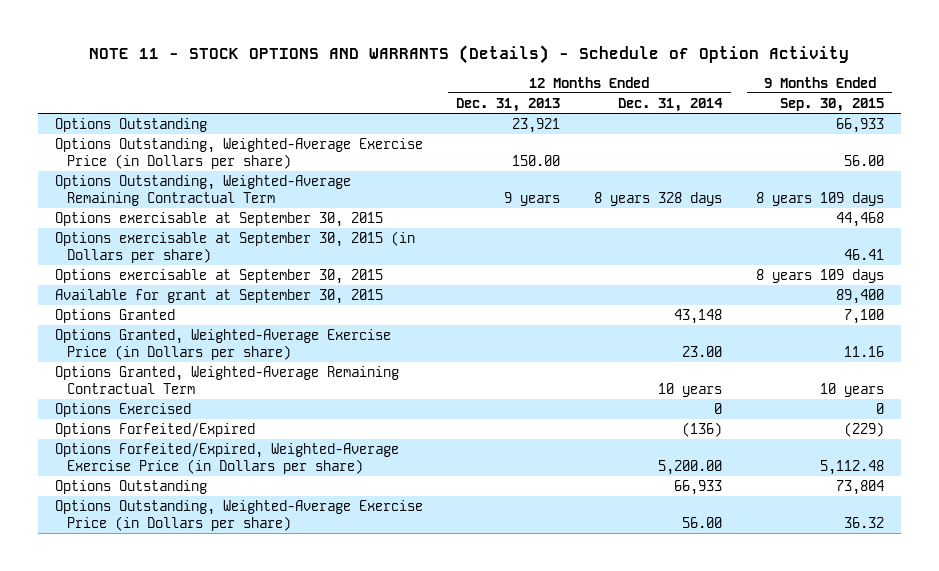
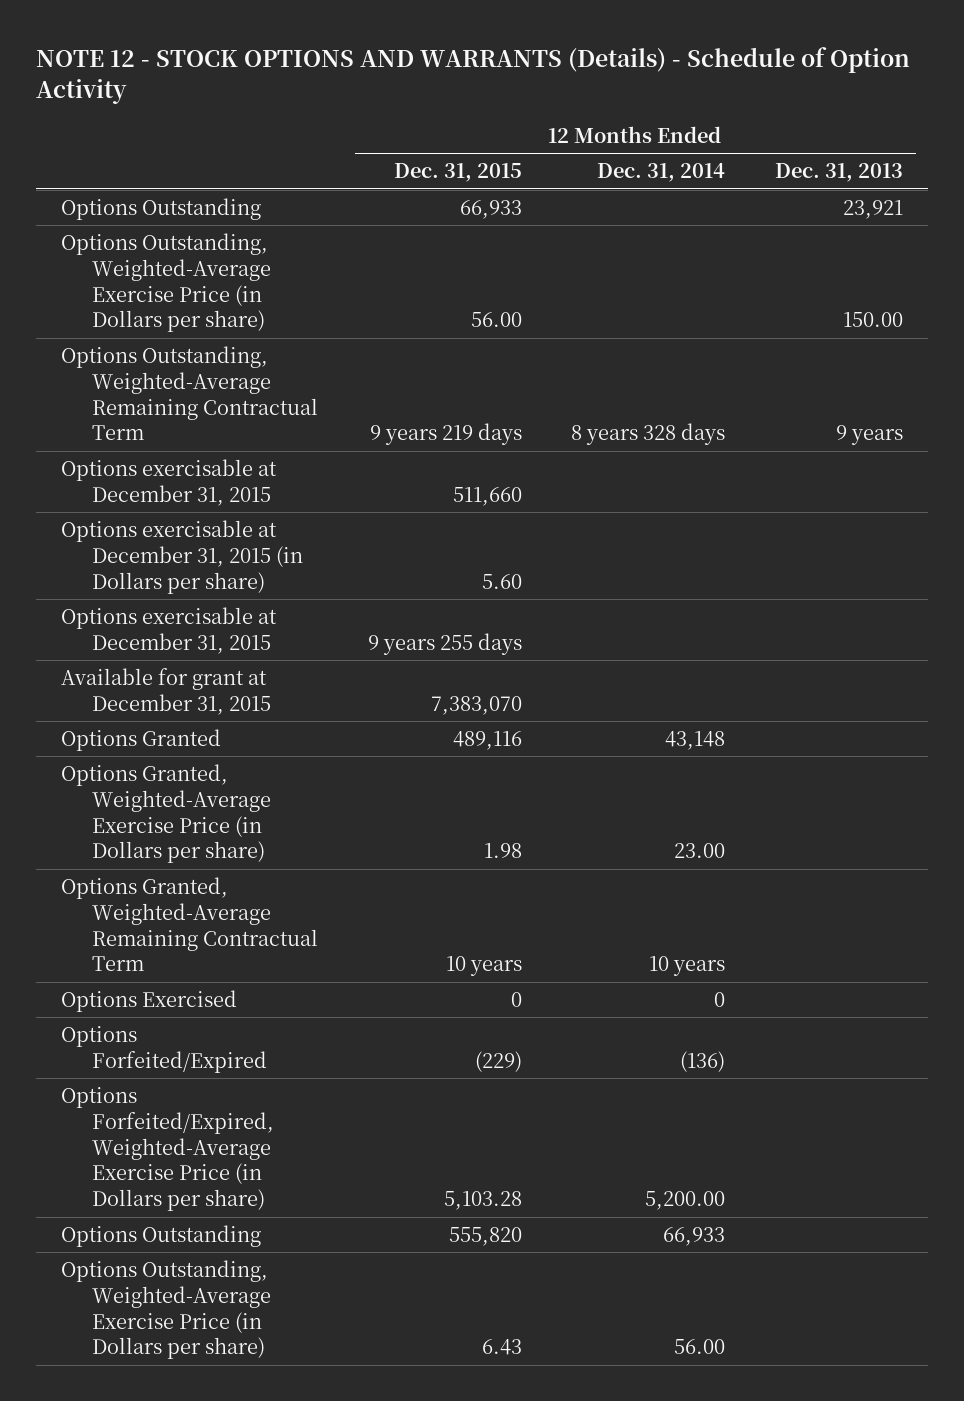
- NOTE 11 - STOCK OPTIONS AND WARRANTS (Details) - Schedule of Option Activity
+ NOTE 12 - STOCK OPTIONS AND WARRANTS (Details) - Schedule of Option Activity
- | 12 Months Ended Dec. 31, 2013 | 12 Months Ended Dec. 31, 2014 | 9 Months Ended Sep. 30, 2015
+ | 12 Months Ended Dec. 31, 2015 | 12 Months Ended Dec. 31, 2014 | 12 Months Ended Dec. 31, 2013
- Options exercisable at September 30, 2015 | | | 44,468
- Options exercisable at September 30, 2015 (in Dollars per share) | | | 46.41
- Options exercisable at September 30, 2015 | | | 8 years 109 days
- Available for grant at September 30, 2015 | | | 89,400
+ Options exercisable at December 31, 2015 | 511,660 | |
+ Options exercisable at December 31, 2015 (in Dollars per share) | 5.60 | |
+ Options exercisable at December 31, 2015 | 9 years 255 days | |
+ Available for grant at December 31, 2015 | 7,383,070 | |

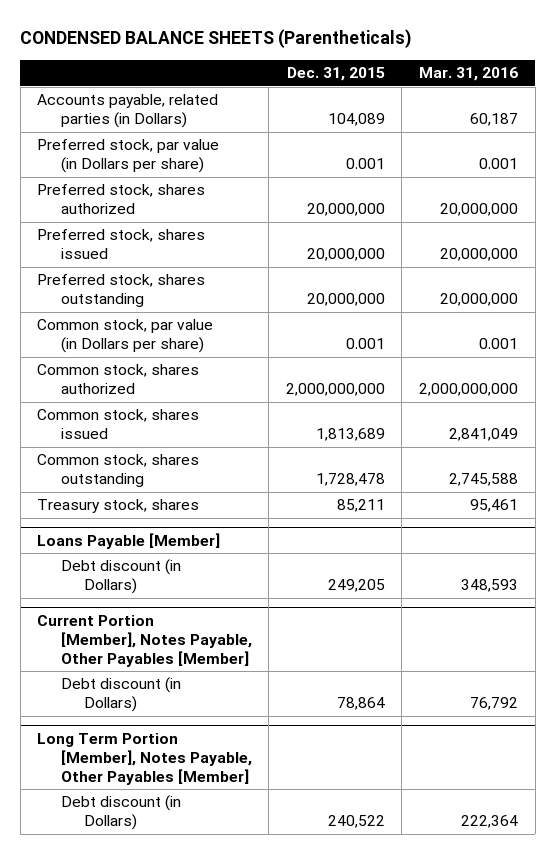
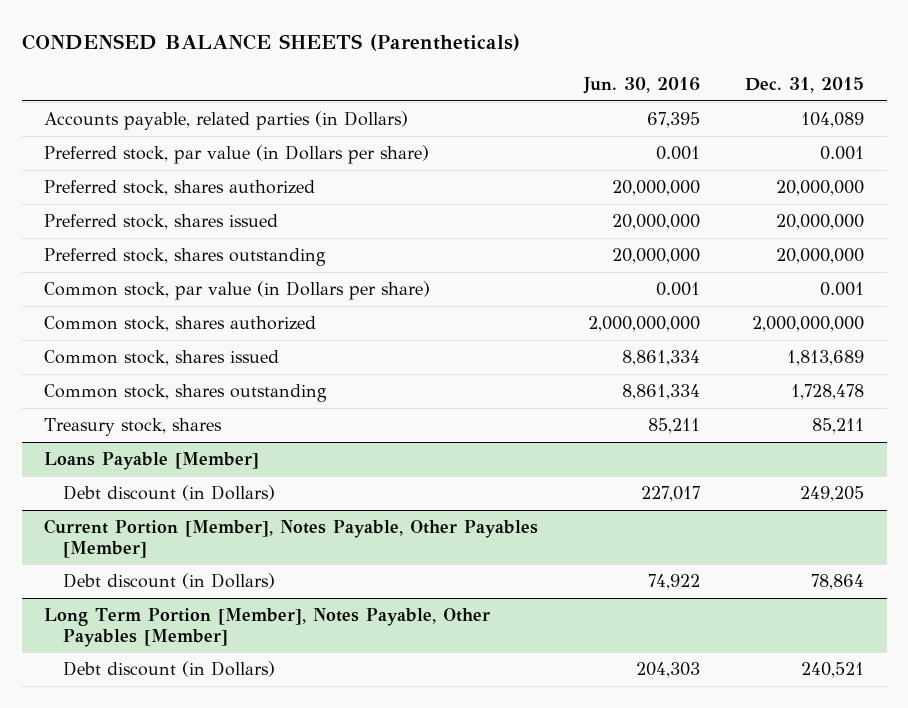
- | Dec. 31, 2015 | Mar. 31, 2016
+ | Jun. 30, 2016 | Dec. 31, 2015
@ Long Term Portion [Member], Notes Payable, Other Payables [Member]
- Debt discount (in Dollars) | 240,522 | 222,364
+ Debt discount (in Dollars) | 204,303 | 240,521

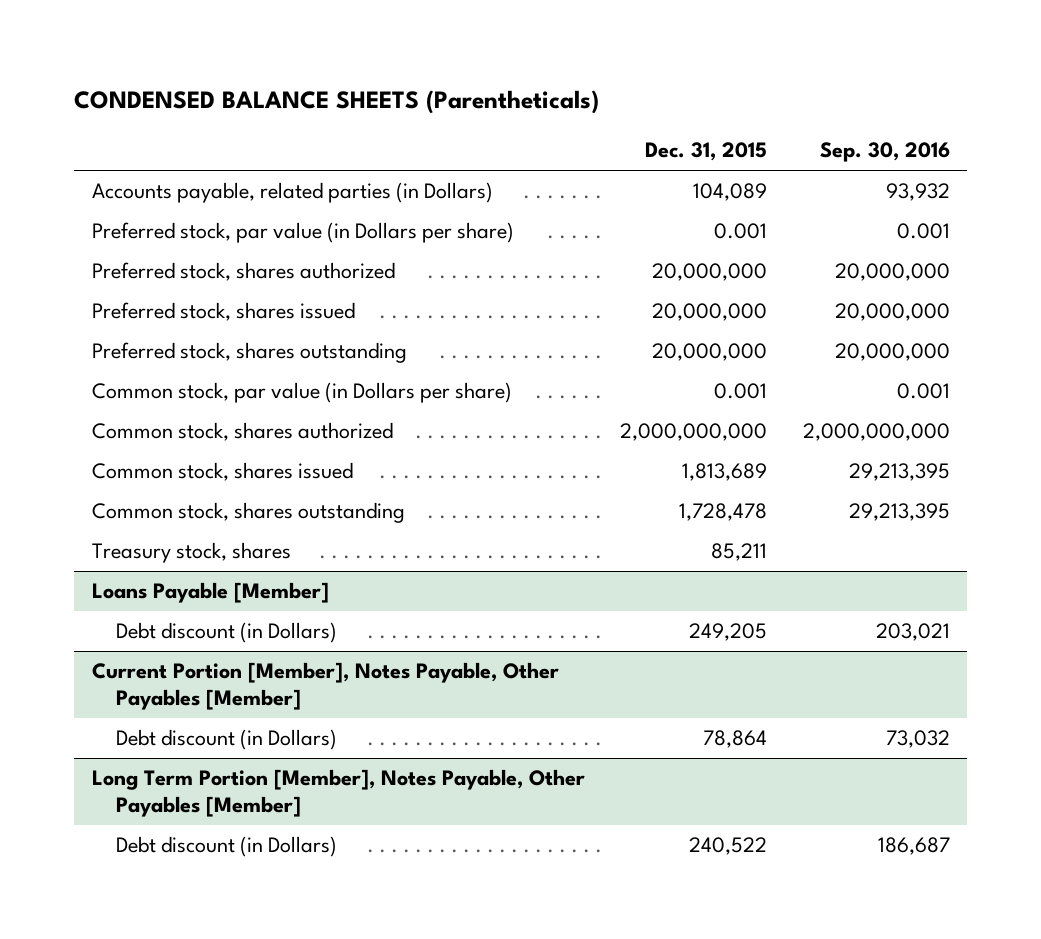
- | Jun. 30, 2016 | Dec. 31, 2015
+ | Dec. 31, 2015 | Sep. 30, 2016
@ Long Term Portion [Member], Notes Payable, Other Payables [Member]
- Debt discount (in Dollars) | 204,303 | 240,521
+ Debt discount (in Dollars) | 240,522 | 186,687

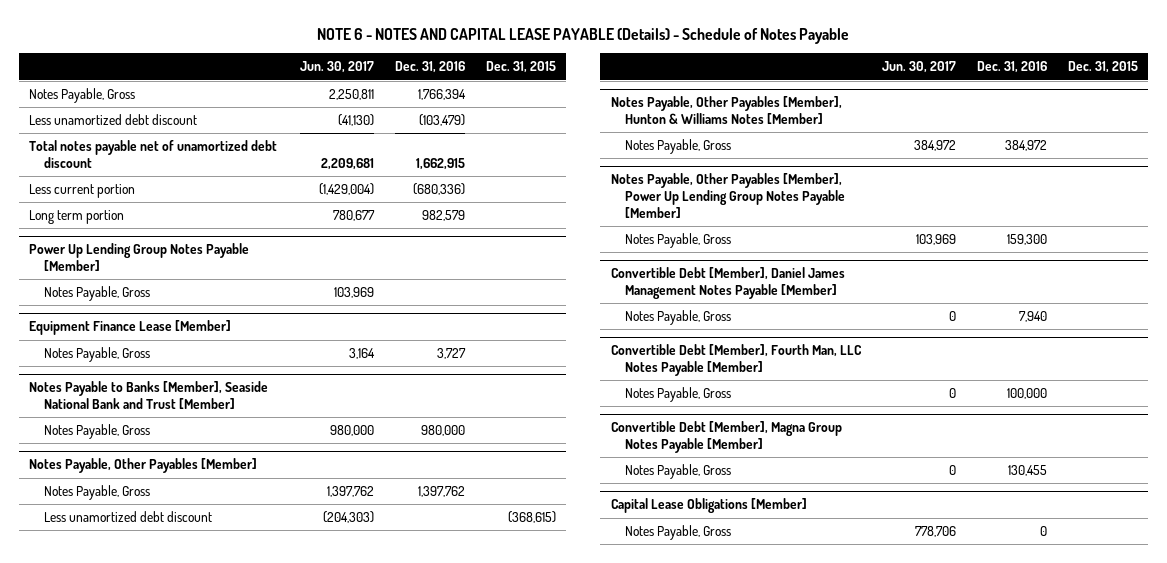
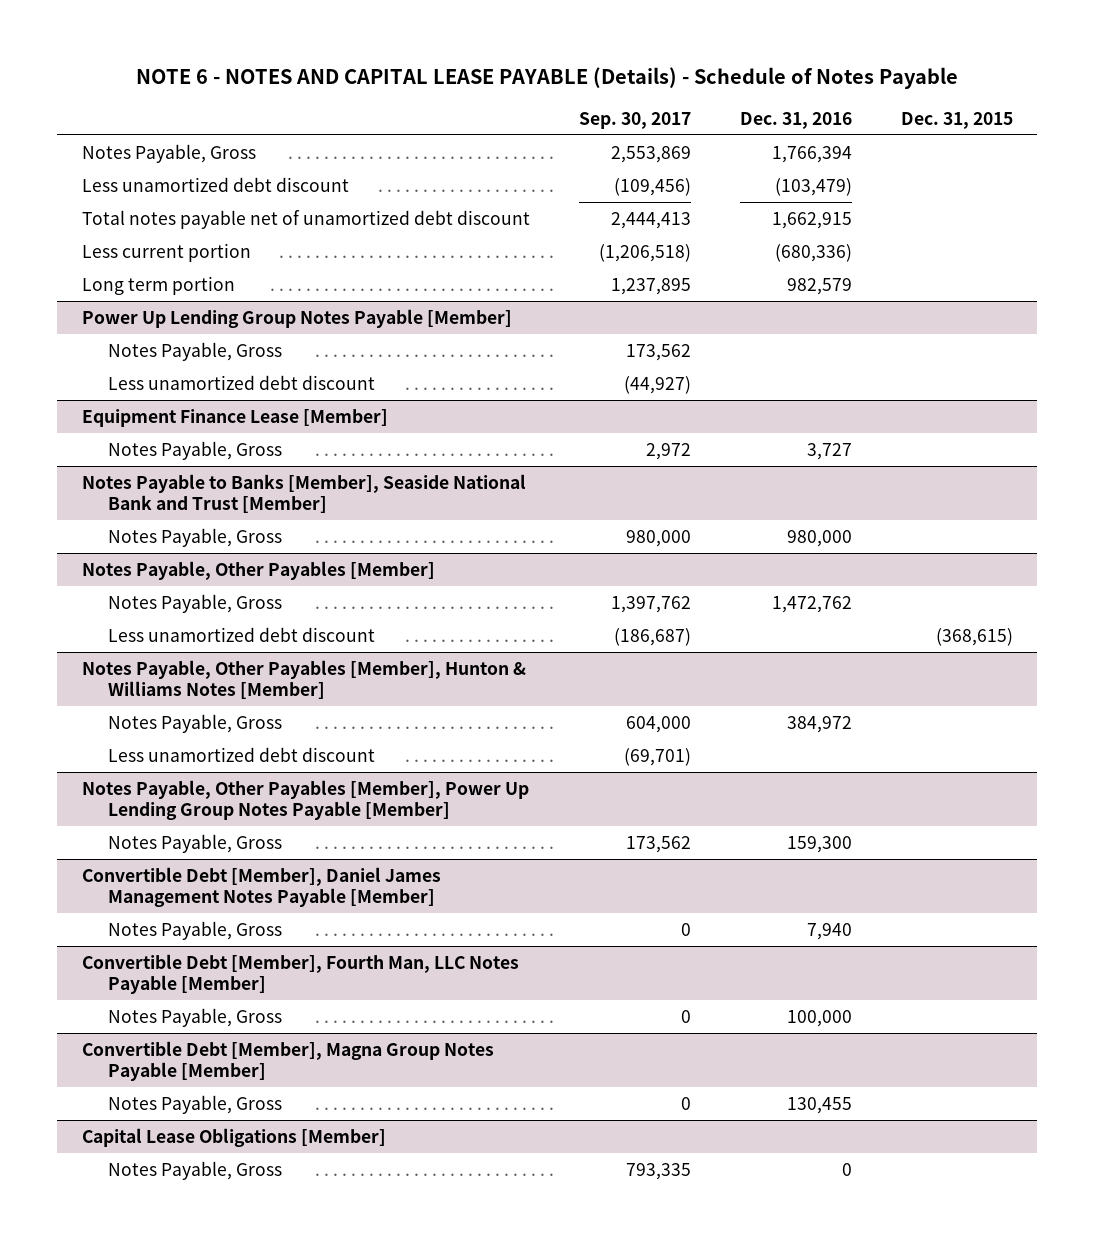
- | Jun. 30, 2017 | Dec. 31, 2016 | Dec. 31, 2015
+ | Sep. 30, 2017 | Dec. 31, 2016 | Dec. 31, 2015
@ Power Up Lending Group Notes Payable [Member]
+ Less unamortized debt discount | (44,927) | |
@ Notes Payable, Other Payables [Member]
- Notes Payable, Gross | 1,397,762 | 1,397,762 |
+ Notes Payable, Gross | 1,397,762 | 1,472,762 |
@ Notes Payable, Other Payables [Member], Hunton & Williams Notes [Member]
+ Less unamortized debt discount | (69,701) | |

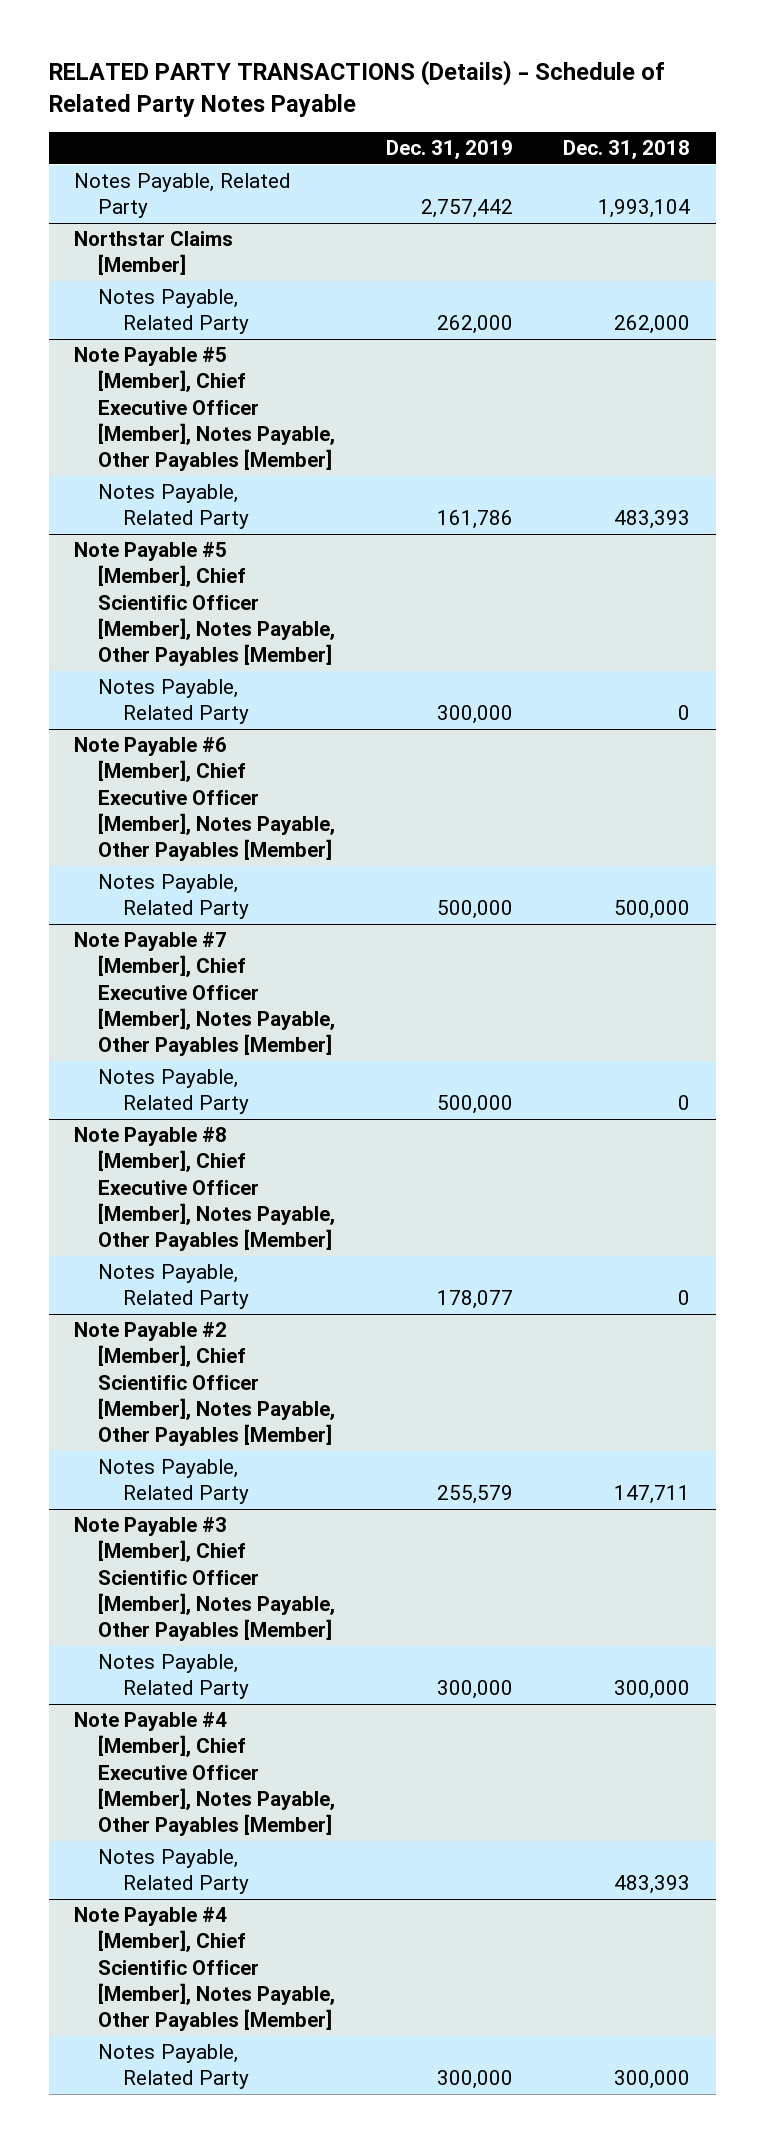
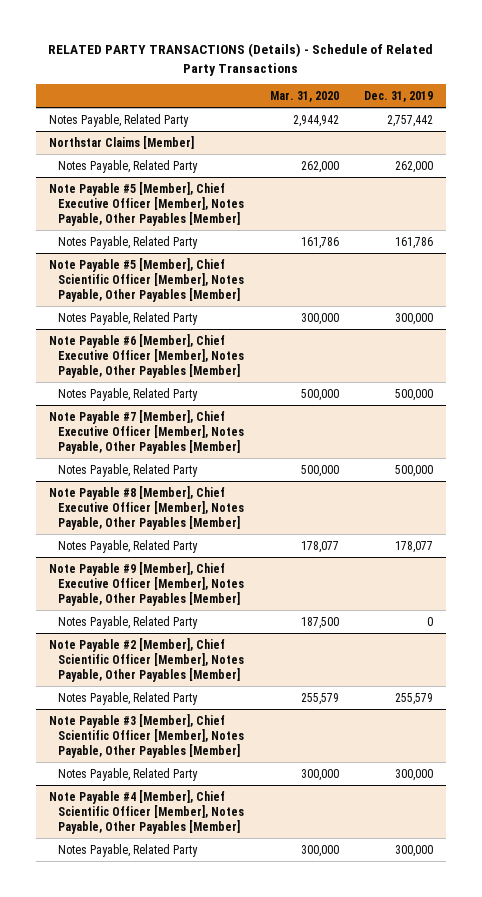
- RELATED PARTY TRANSACTIONS (Details) - Schedule of Related Party Notes Payable
+ RELATED PARTY TRANSACTIONS (Details) - Schedule of Related Party Transactions
- | Dec. 31, 2019 | Dec. 31, 2018
+ | Mar. 31, 2020 | Dec. 31, 2019
+ Note Payable #9 [Member], Chief Executive Officer [Member], Notes Payable, Other Payables [Member]
+ Notes Payable, Related Party | 187,500 | 0
- Note Payable #4 [Member], Chief Executive Officer [Member], Notes Payable, Other Payables [Member]
- Notes Payable, Related Party | | 483,393

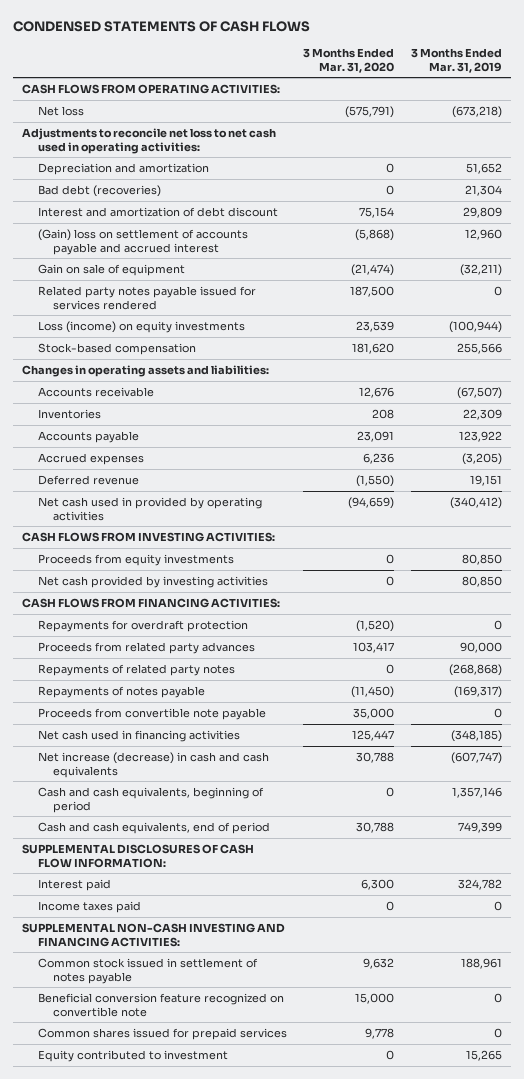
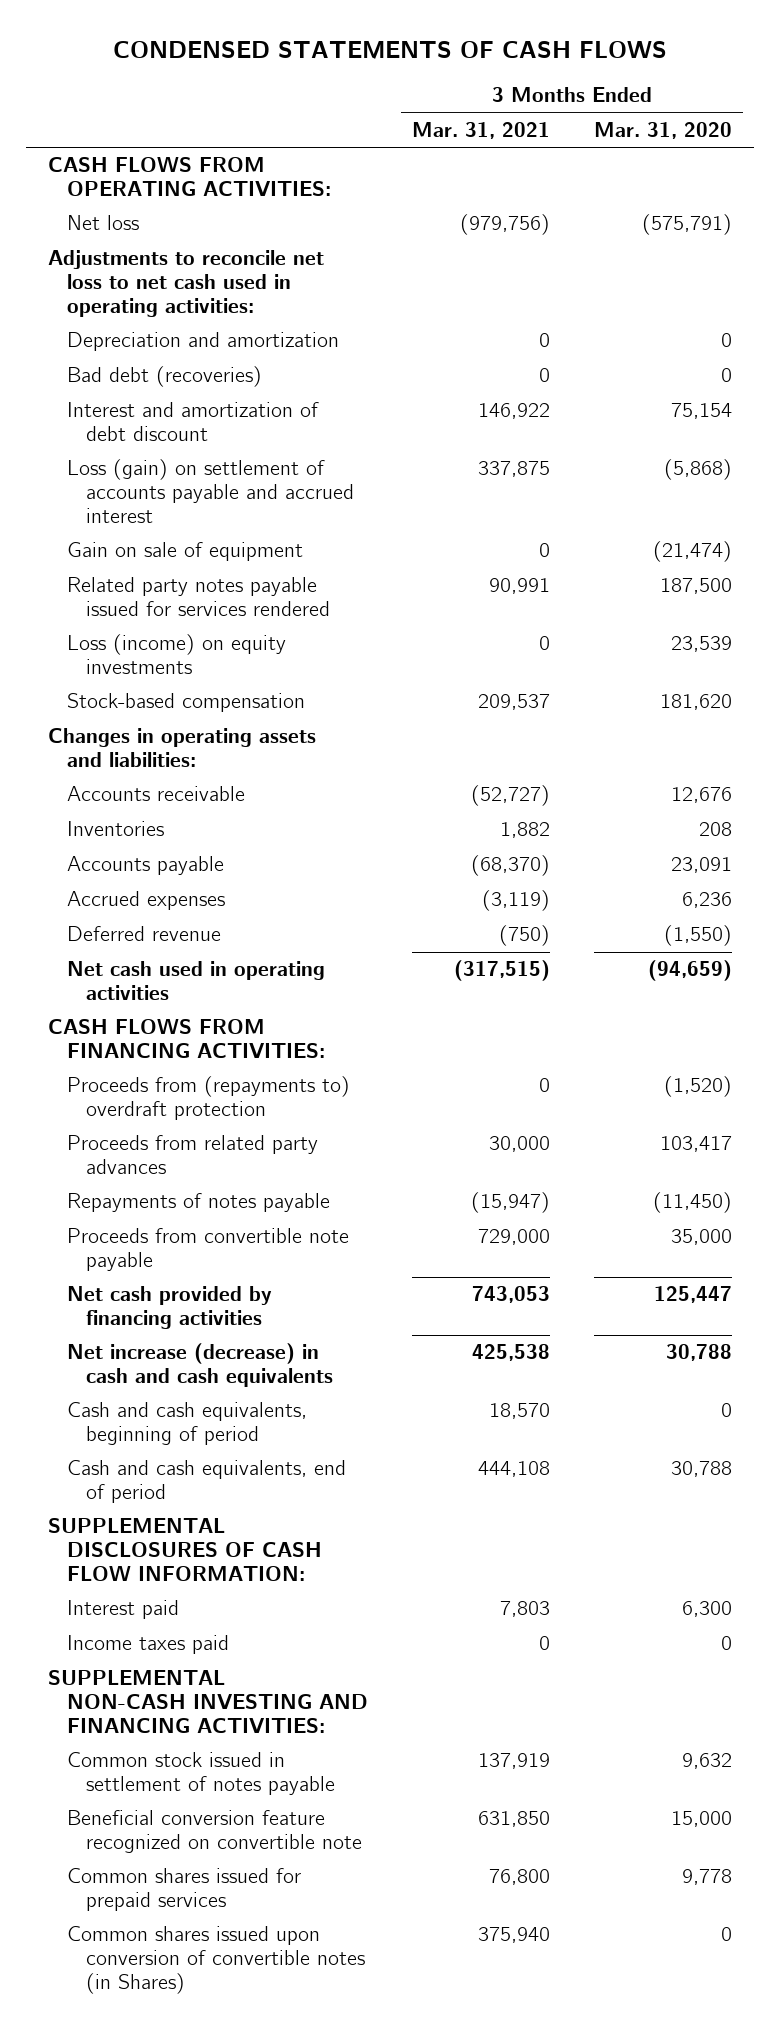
- | 3 Months Ended Mar. 31, 2020 | 3 Months Ended Mar. 31, 2019
+ | 3 Months Ended Mar. 31, 2021 | 3 Months Ended Mar. 31, 2020
- (Gain) loss on settlement of accounts payable and accrued interest | (5,868) | 12,960
+ Loss (gain) on settlement of accounts payable and accrued interest | 337,875 | (5,868)
- Net cash used in provided by operating activities | (94,659) | (340,412)
- CASH FLOWS FROM INVESTING ACTIVITIES:
- Proceeds from equity investments | 0 | 80,850
- Net cash provided by investing activities | 0 | 80,850
+ Net cash used in operating activities | (317,515) | (94,659)
- Repayments for overdraft protection | (1,520) | 0
+ Proceeds from (repayments to) overdraft protection | 0 | (1,520)
- Repayments of related party notes | 0 | (268,868)
- Net cash used in financing activities | 125,447 | (348,185)
+ Net cash provided by financing activities | 743,053 | 125,447
- Equity contributed to investment | 0 | 15,265
+ Common shares issued upon conversion of convertible notes (in Shares) | 375,940 | 0

